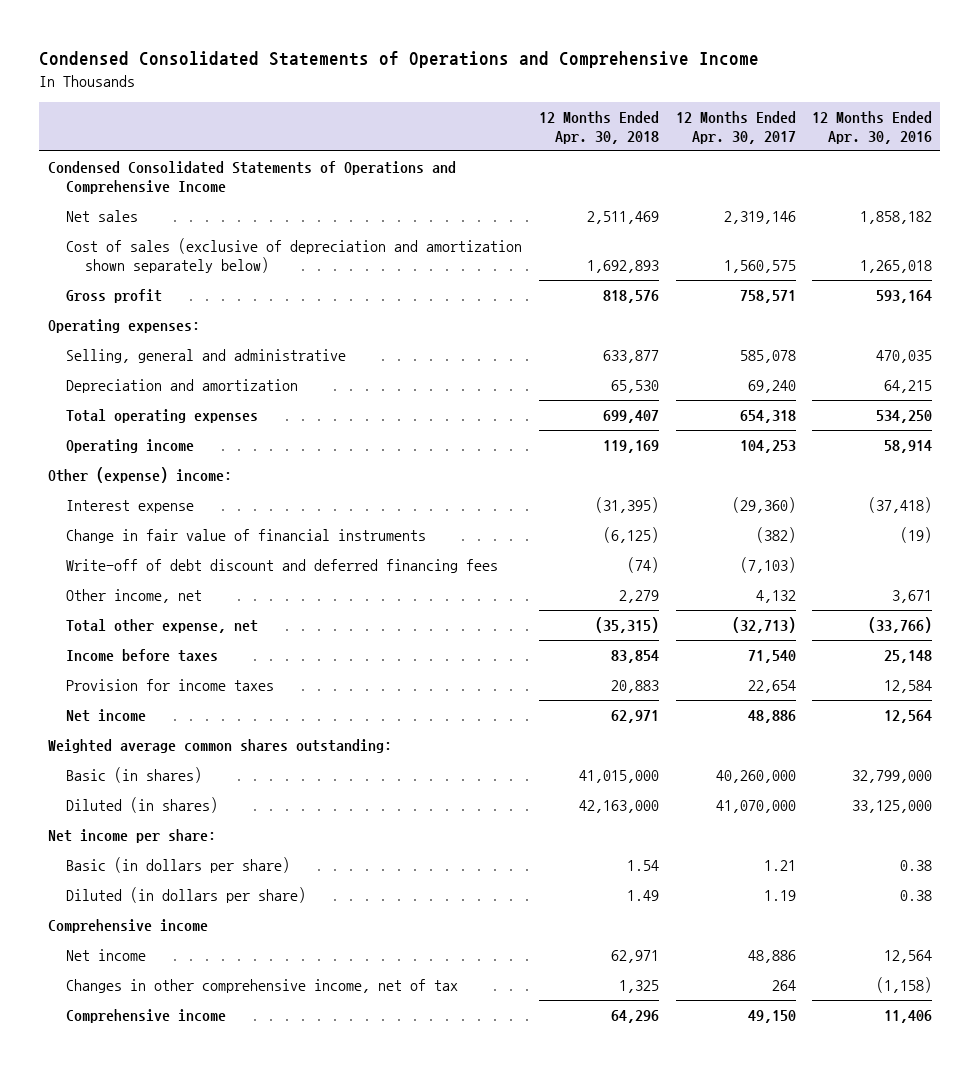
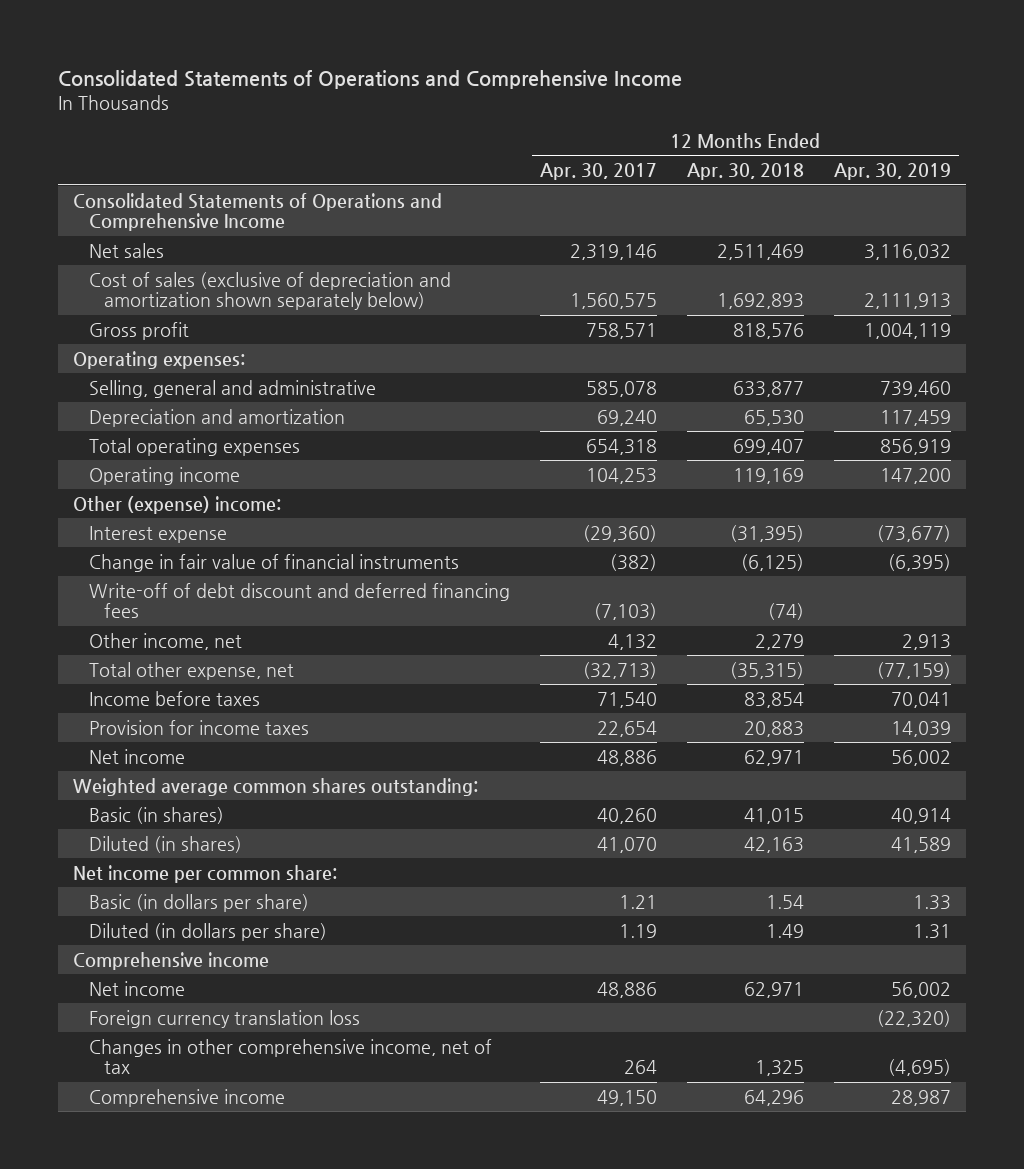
- Condensed Consolidated Statements of Operations and Comprehensive Income
+ Consolidated Statements of Operations and Comprehensive Income
- | 12 Months Ended Apr. 30, 2018 | 12 Months Ended Apr. 30, 2017 | 12 Months Ended Apr. 30, 2016
+ | 12 Months Ended Apr. 30, 2017 | 12 Months Ended Apr. 30, 2018 | 12 Months Ended Apr. 30, 2019
- Condensed Consolidated Statements of Operations and Comprehensive Income
+ Consolidated Statements of Operations and Comprehensive Income
- Basic (in shares) | 41,015,000 | 40,260,000 | 32,799,000
- Diluted (in shares) | 42,163,000 | 41,070,000 | 33,125,000
- Net income per share:
+ Basic (in shares) | 40,260 | 41,015 | 40,914
+ Diluted (in shares) | 41,070 | 42,163 | 41,589
+ Net income per common share:
+ Foreign currency translation loss | | | (22,320)

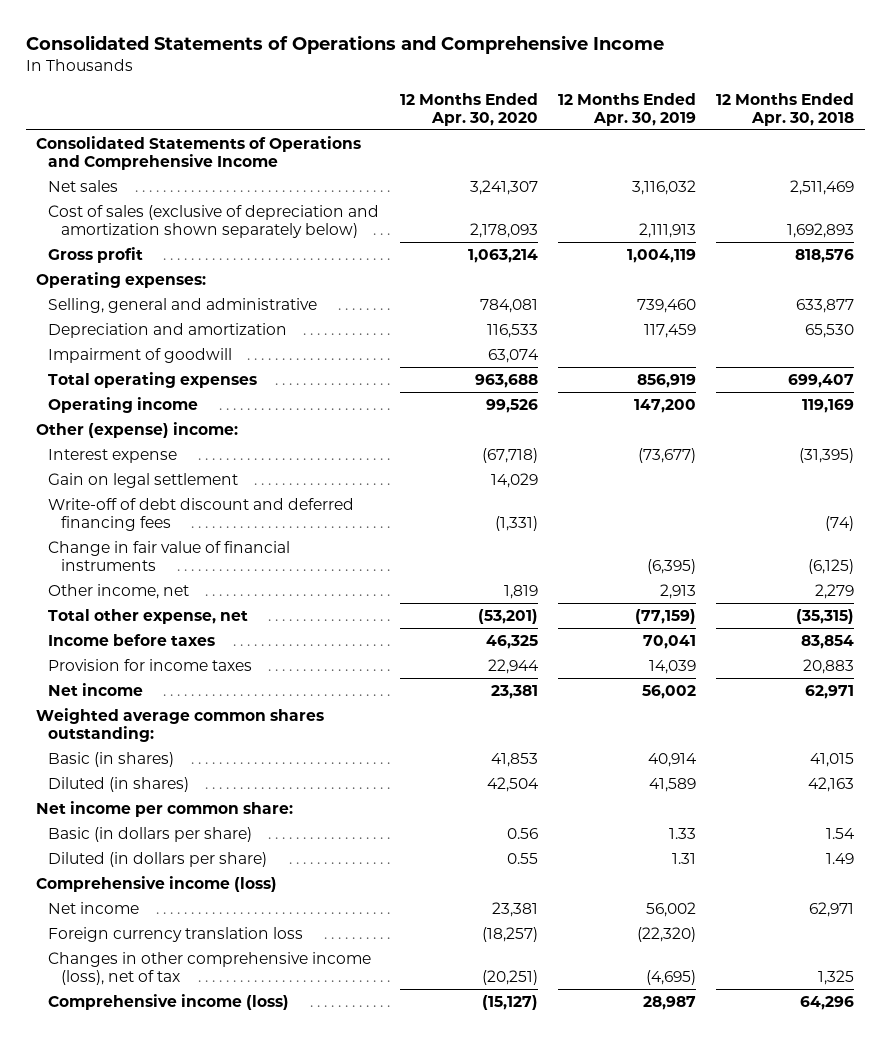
- | 12 Months Ended Apr. 30, 2017 | 12 Months Ended Apr. 30, 2018 | 12 Months Ended Apr. 30, 2019
+ | 12 Months Ended Apr. 30, 2020 | 12 Months Ended Apr. 30, 2019 | 12 Months Ended Apr. 30, 2018
+ Impairment of goodwill | 63,074 | |
+ Gain on legal settlement | 14,029 | |
moved down: Change in fair value of financial instruments | | (6,395) | (6,125)
- Comprehensive income
+ Comprehensive income (loss)
- Changes in other comprehensive income, net of tax | 264 | 1,325 | (4,695)
- Comprehensive income | 49,150 | 64,296 | 28,987
+ Changes in other comprehensive income (loss), net of tax | (20,251) | (4,695) | 1,325
+ Comprehensive income (loss) | (15,127) | 28,987 | 64,296

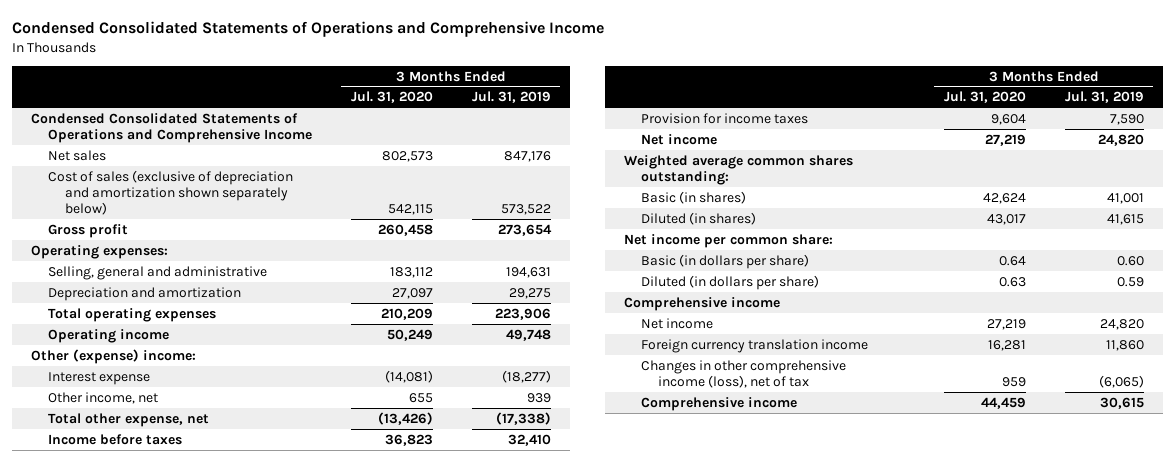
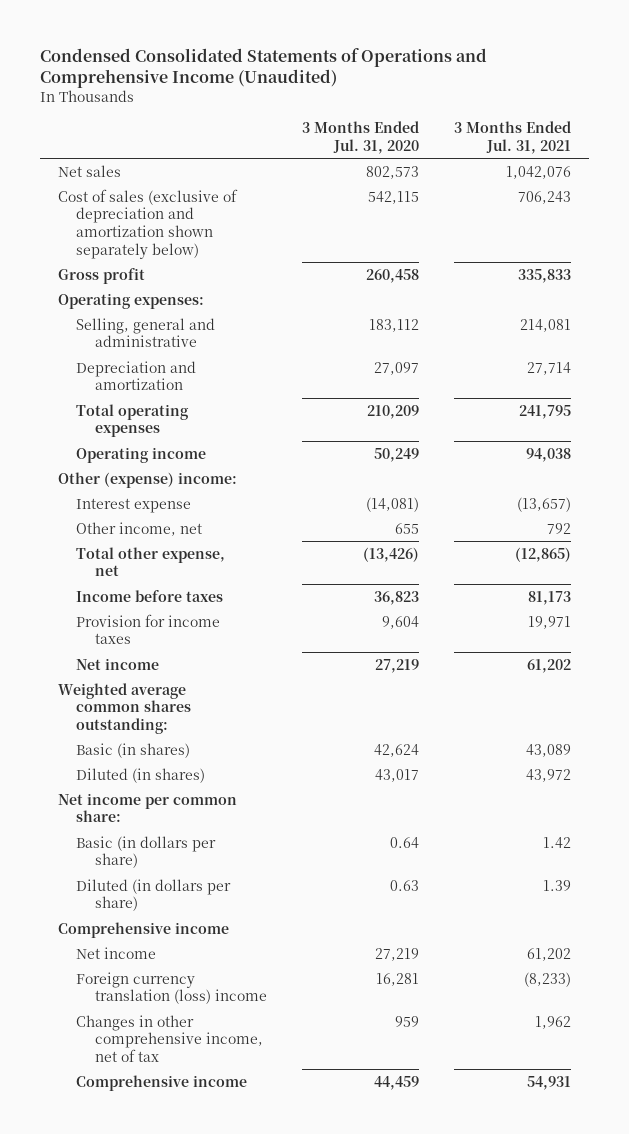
- Condensed Consolidated Statements of Operations and Comprehensive Income
+ Condensed Consolidated Statements of Operations and Comprehensive Income (Unaudited)
- | 3 Months Ended Jul. 31, 2020 | 3 Months Ended Jul. 31, 2019
+ | 3 Months Ended Jul. 31, 2020 | 3 Months Ended Jul. 31, 2021
- Condensed Consolidated Statements of Operations and Comprehensive Income
- Foreign currency translation income | 16,281 | 11,860
- Changes in other comprehensive income (loss), net of tax | 959 | (6,065)
+ Foreign currency translation (loss) income | 16,281 | (8,233)
+ Changes in other comprehensive income, net of tax | 959 | 1,962

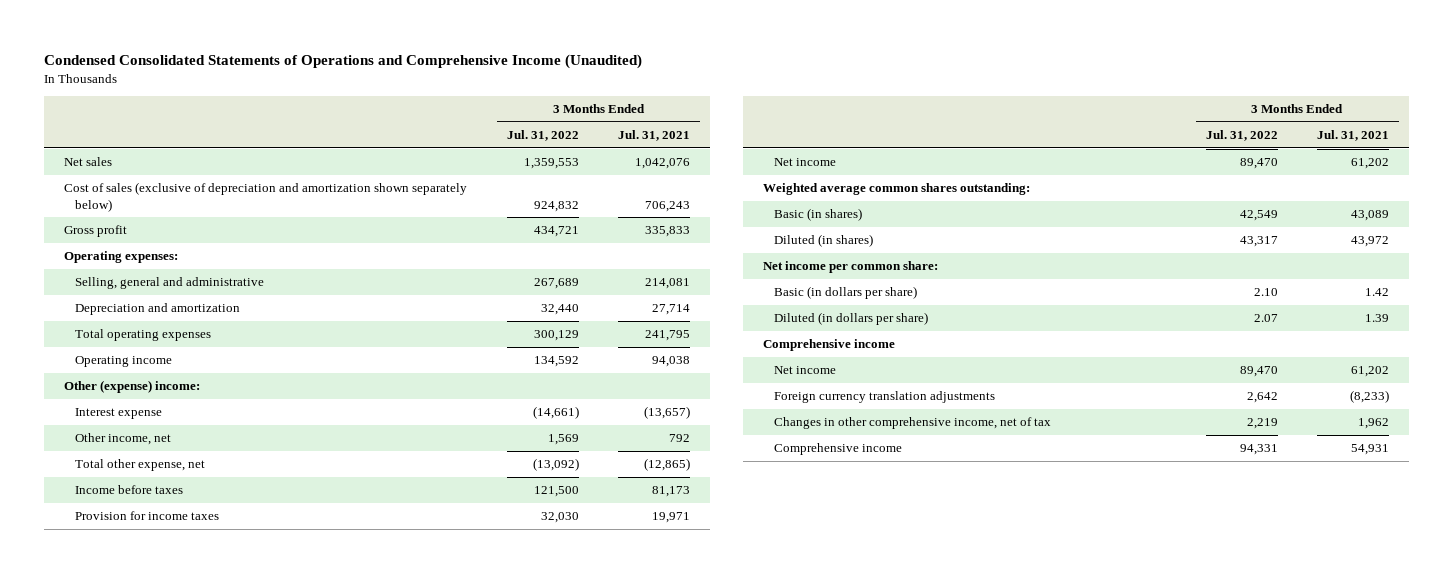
- | 3 Months Ended Jul. 31, 2020 | 3 Months Ended Jul. 31, 2021
+ | 3 Months Ended Jul. 31, 2022 | 3 Months Ended Jul. 31, 2021
- Foreign currency translation (loss) income | 16,281 | (8,233)
+ Foreign currency translation adjustments | 2,642 | (8,233)

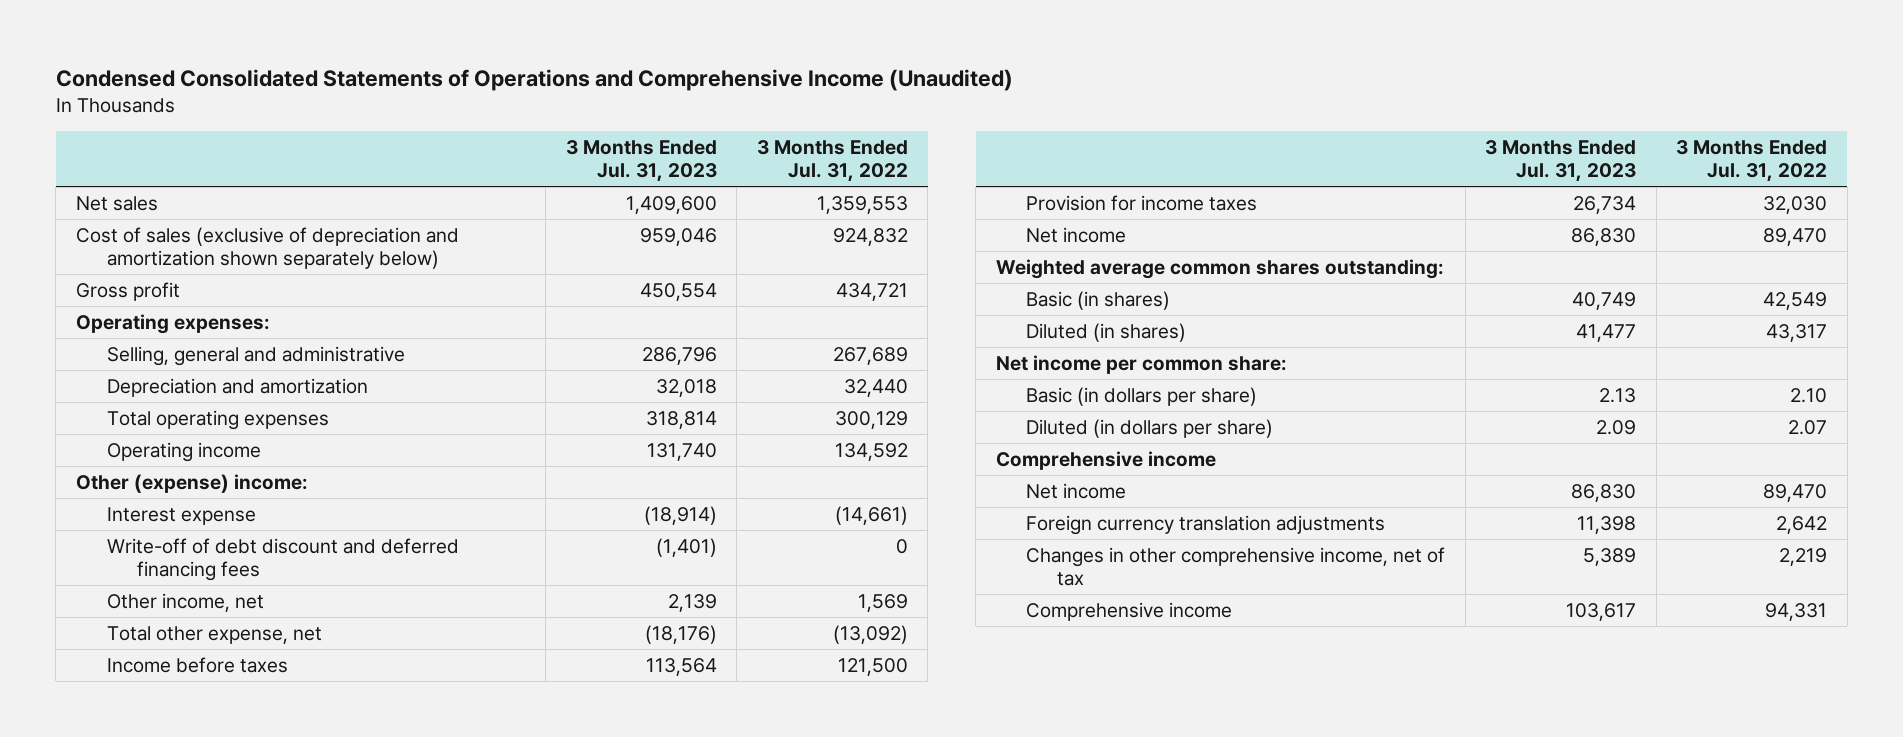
- | 3 Months Ended Jul. 31, 2022 | 3 Months Ended Jul. 31, 2021
+ | 3 Months Ended Jul. 31, 2023 | 3 Months Ended Jul. 31, 2022
+ Write-off of debt discount and deferred financing fees | (1,401) | 0

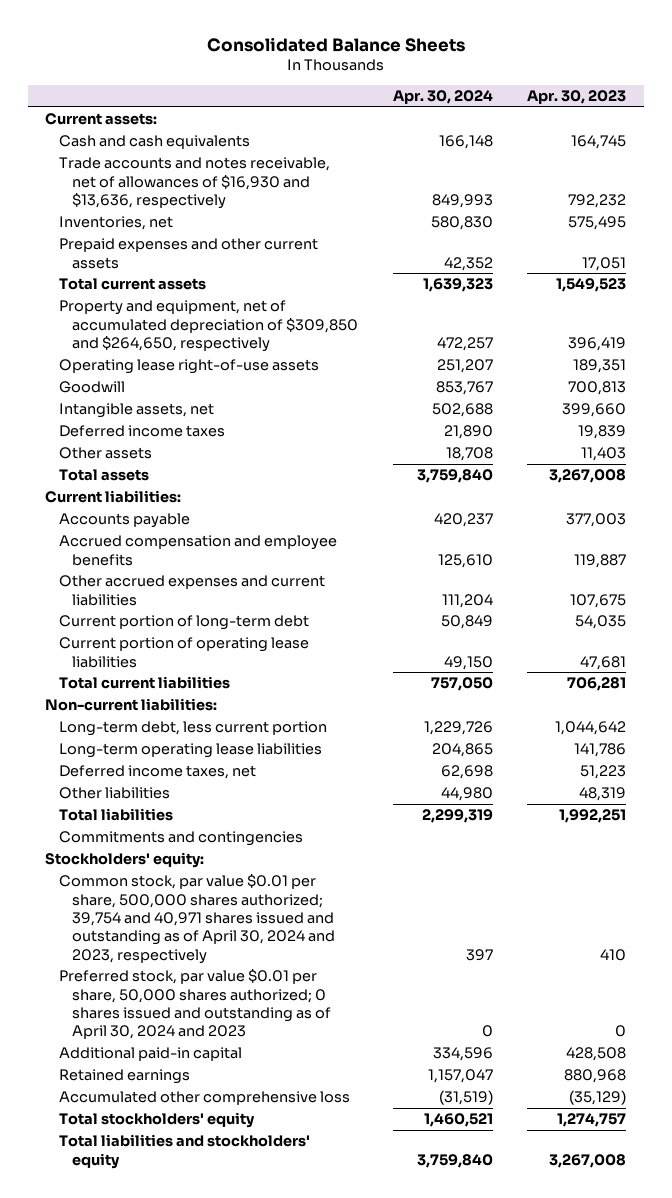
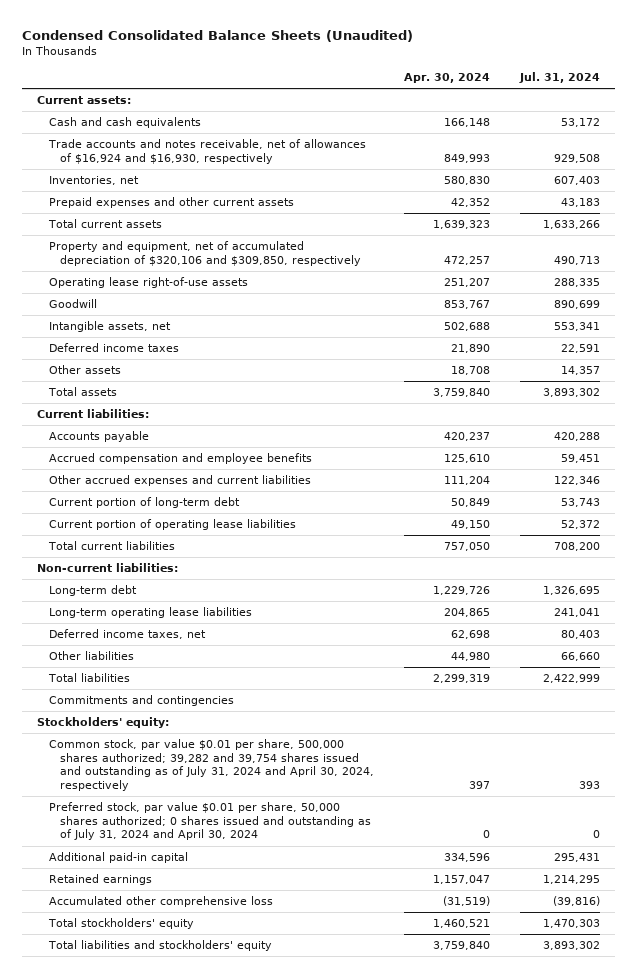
- Consolidated Balance Sheets
+ Condensed Consolidated Balance Sheets (Unaudited)
- | Apr. 30, 2024 | Apr. 30, 2023
+ | Apr. 30, 2024 | Jul. 31, 2024
- Trade accounts and notes receivable, net of allowances of $16,930 and $13,636, respectively | 849,993 | 792,232
+ Trade accounts and notes receivable, net of allowances of $16,924 and $16,930, respectively | 849,993 | 929,508
- Property and equipment, net of accumulated depreciation of $309,850 and $264,650, respectively | 472,257 | 396,419
+ Property and equipment, net of accumulated depreciation of $320,106 and $309,850, respectively | 472,257 | 490,713
- Long-term debt, less current portion | 1,229,726 | 1,044,642
+ Long-term debt | 1,229,726 | 1,326,695
- Common stock, par value $0.01 per share, 500,000 shares authorized; 39,754 and 40,971 shares issued and outstanding as of April 30, 2024 and 2023, respectively | 397 | 410
- Preferred stock, par value $0.01 per share, 50,000 shares authorized; 0 shares issued and outstanding as of April 30, 2024 and 2023 | 0 | 0
+ Common stock, par value $0.01 per share, 500,000 shares authorized; 39,282 and 39,754 shares issued and outstanding as of July 31, 2024 and April 30, 2024, respectively | 397 | 393
+ Preferred stock, par value $0.01 per share, 50,000 shares authorized; 0 shares issued and outstanding as of July 31, 2024 and April 30, 2024 | 0 | 0

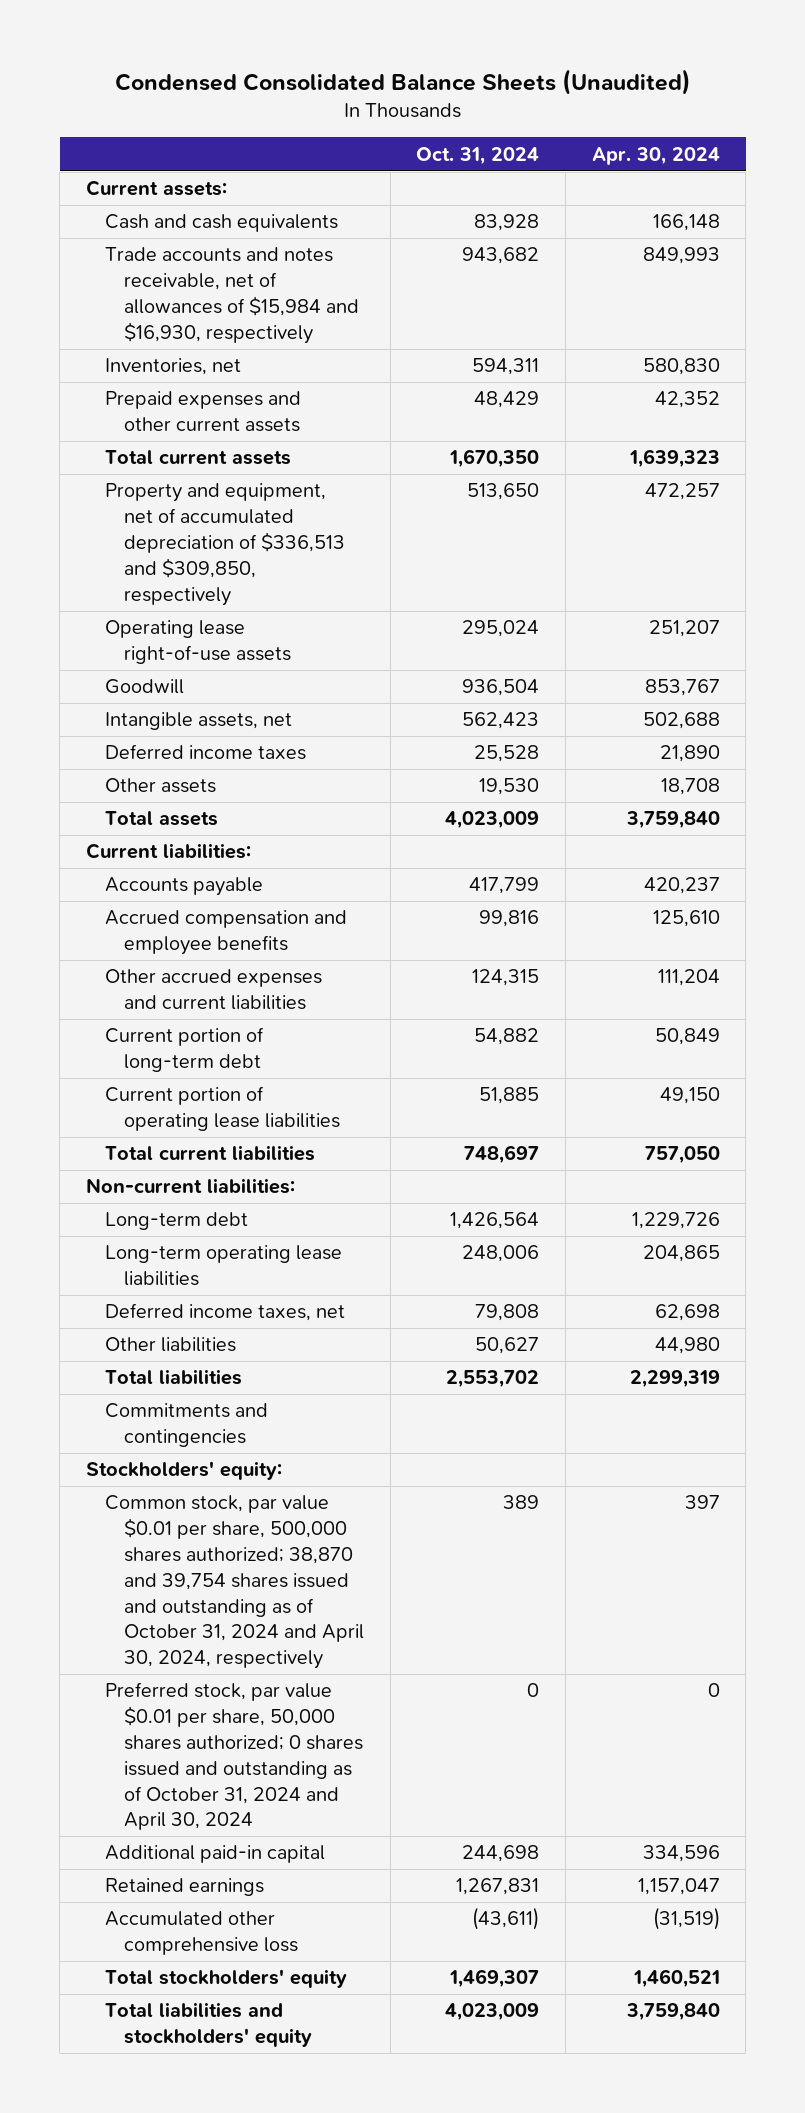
- | Apr. 30, 2024 | Jul. 31, 2024
+ | Oct. 31, 2024 | Apr. 30, 2024
- Trade accounts and notes receivable, net of allowances of $16,924 and $16,930, respectively | 849,993 | 929,508
+ Trade accounts and notes receivable, net of allowances of $15,984 and $16,930, respectively | 943,682 | 849,993
- Property and equipment, net of accumulated depreciation of $320,106 and $309,850, respectively | 472,257 | 490,713
+ Property and equipment, net of accumulated depreciation of $336,513 and $309,850, respectively | 513,650 | 472,257
- Common stock, par value $0.01 per share, 500,000 shares authorized; 39,282 and 39,754 shares issued and outstanding as of July 31, 2024 and April 30, 2024, respectively | 397 | 393
- Preferred stock, par value $0.01 per share, 50,000 shares authorized; 0 shares issued and outstanding as of July 31, 2024 and April 30, 2024 | 0 | 0
+ Common stock, par value $0.01 per share, 500,000 shares authorized; 38,870 and 39,754 shares issued and outstanding as of October 31, 2024 and April 30, 2024, respectively | 389 | 397
+ Preferred stock, par value $0.01 per share, 50,000 shares authorized; 0 shares issued and outstanding as of October 31, 2024 and April 30, 2024 | 0 | 0

